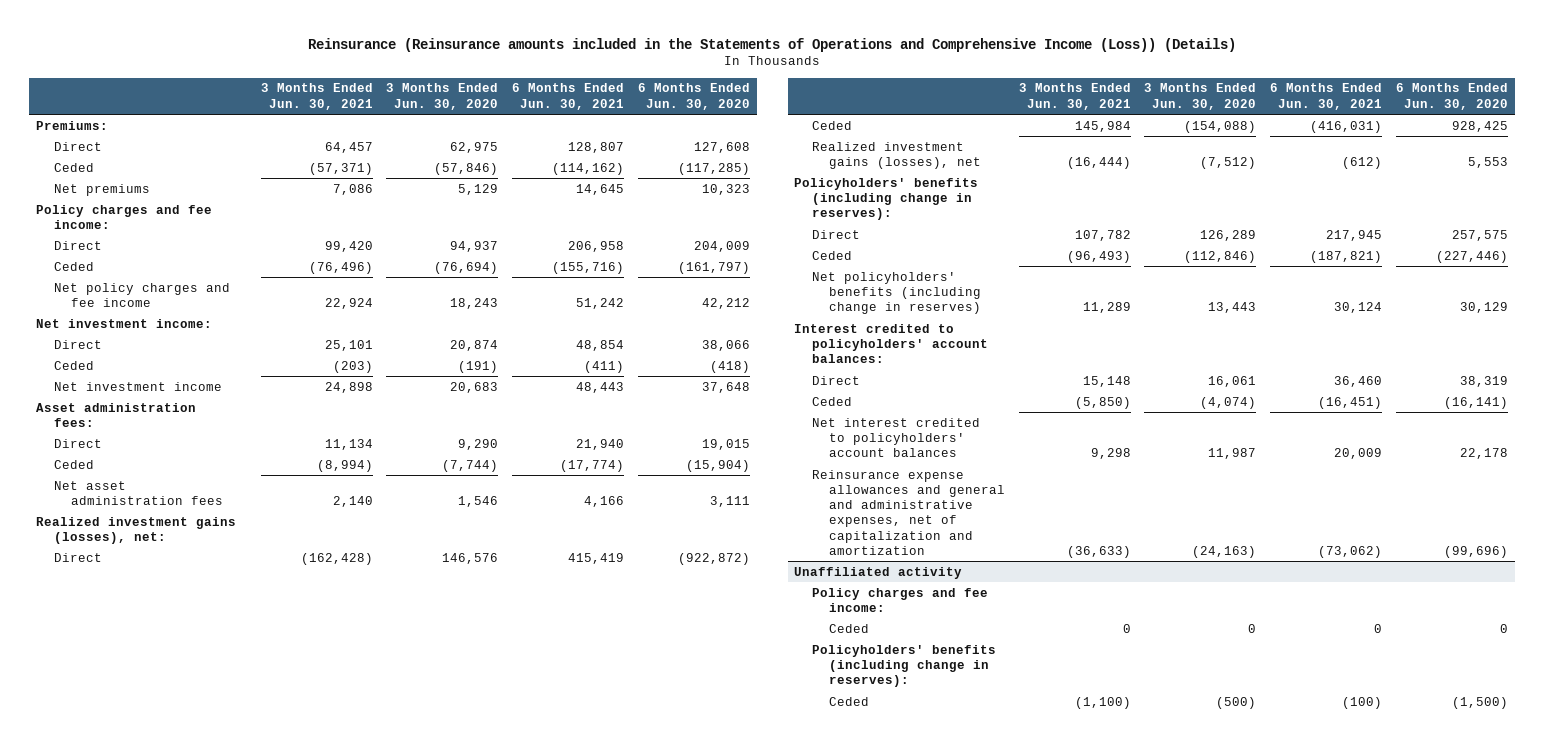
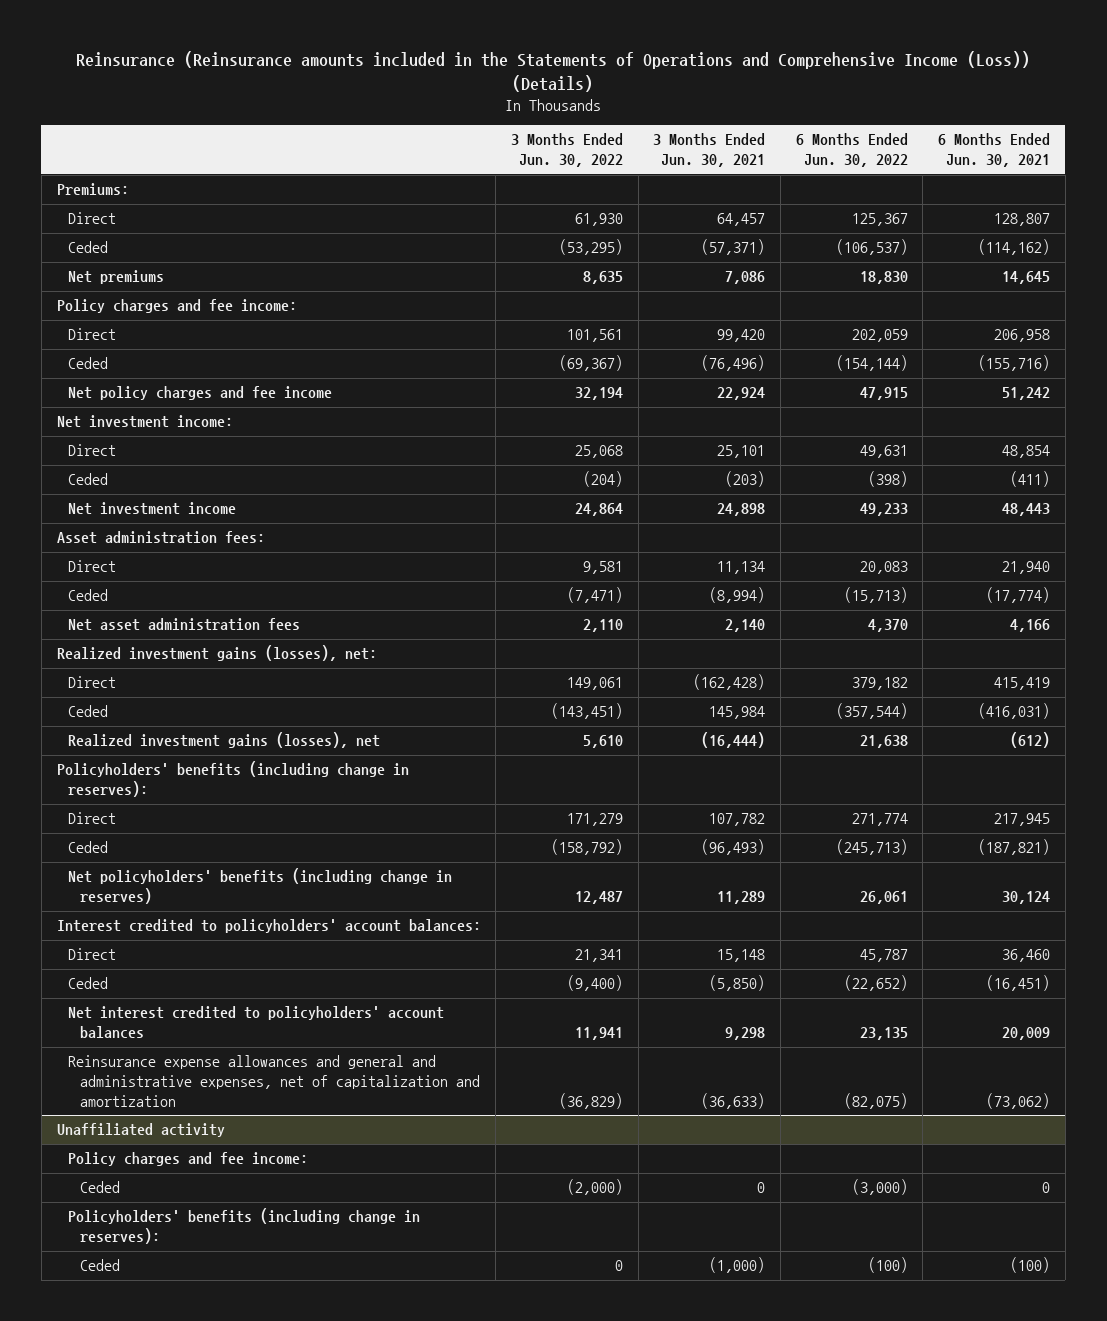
- | 3 Months Ended Jun. 30, 2021 | 3 Months Ended Jun. 30, 2020 | 6 Months Ended Jun. 30, 2021 | 6 Months Ended Jun. 30, 2020
+ | 3 Months Ended Jun. 30, 2022 | 3 Months Ended Jun. 30, 2021 | 6 Months Ended Jun. 30, 2022 | 6 Months Ended Jun. 30, 2021
@ Unaffiliated activity
- Ceded | (1,100) | (500) | (100) | (1,500)
+ Ceded | 0 | (1,000) | (100) | (100)

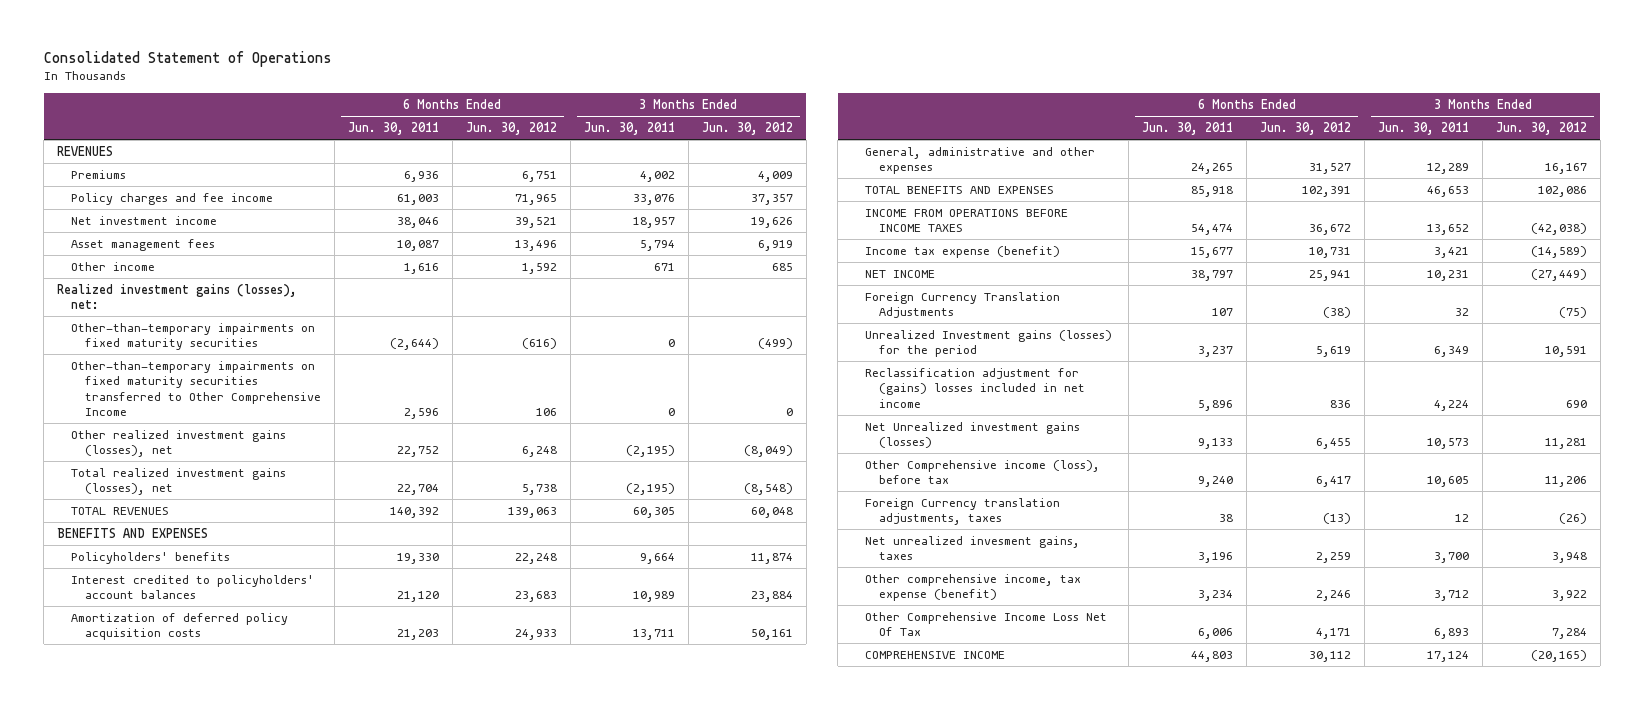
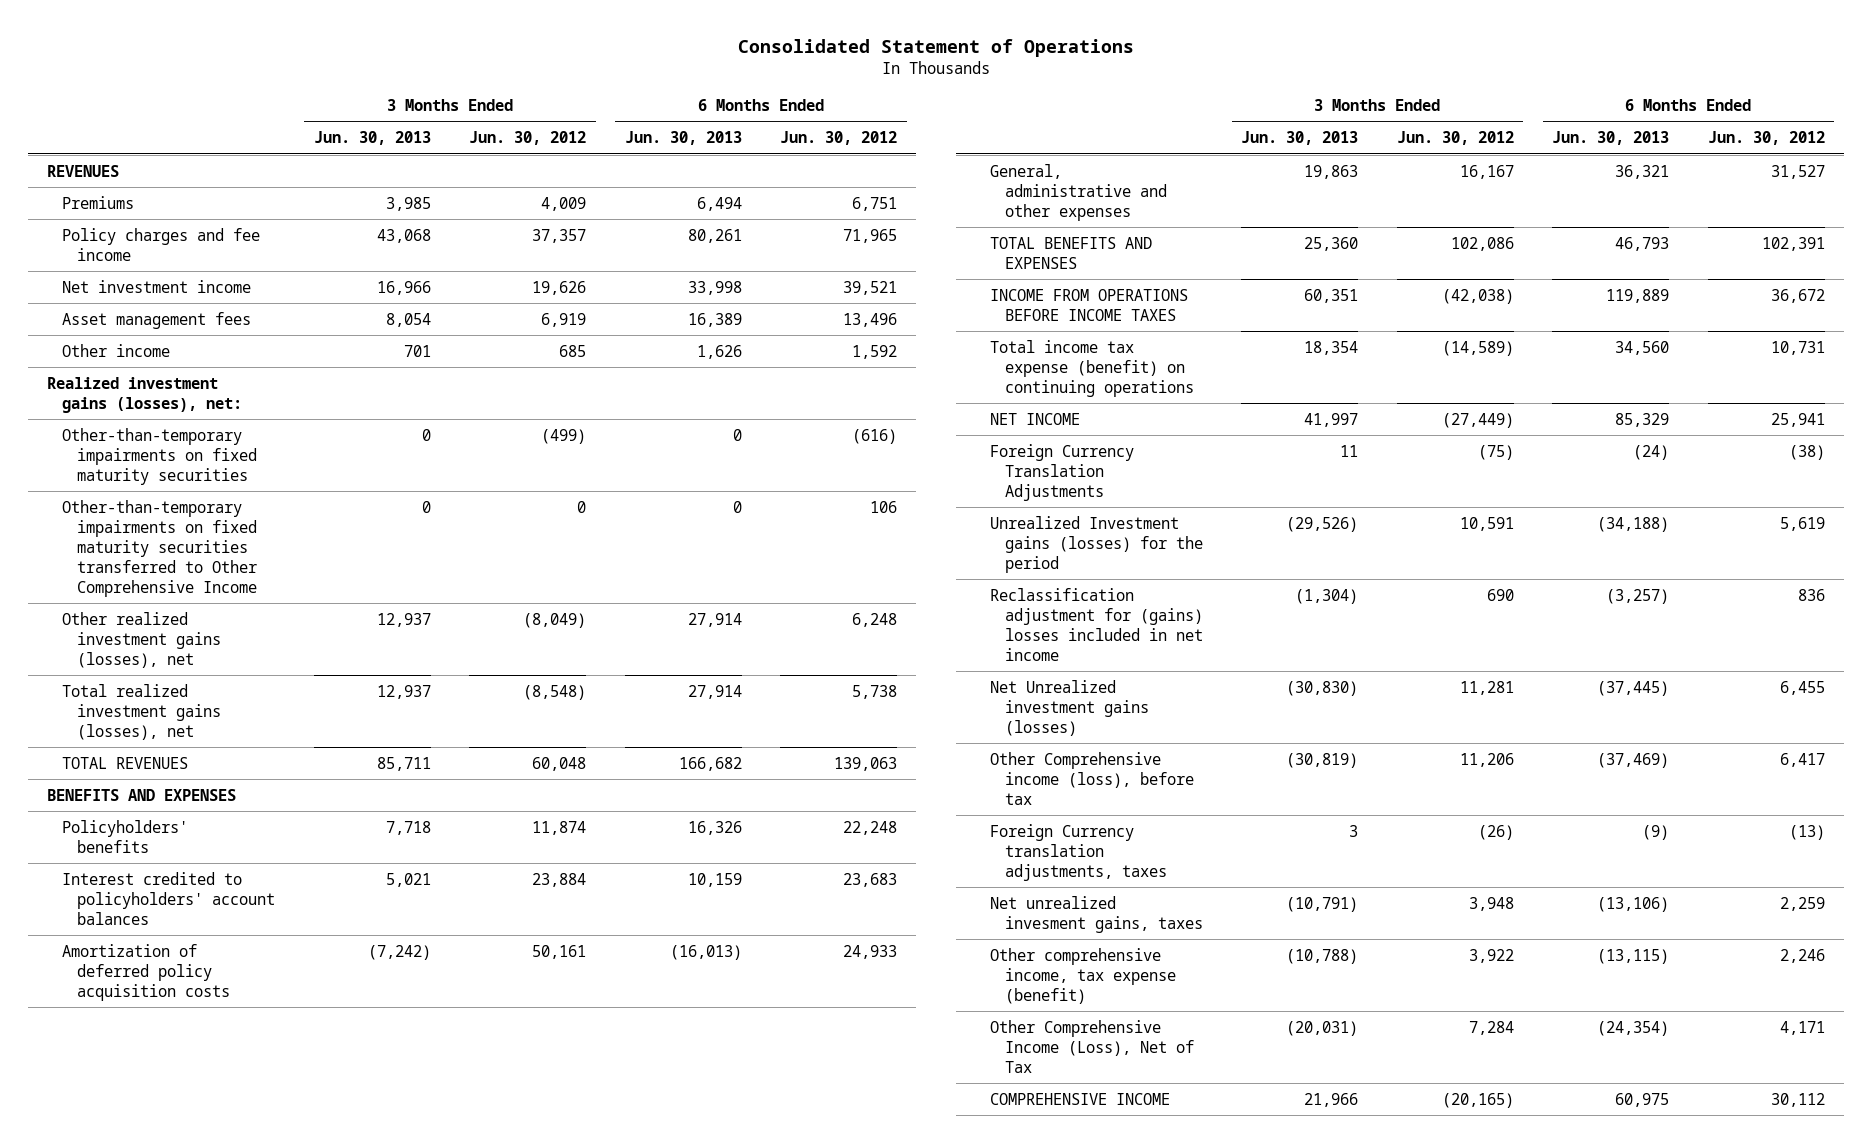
- | 6 Months Ended Jun. 30, 2011 | 6 Months Ended Jun. 30, 2012 | 3 Months Ended Jun. 30, 2011 | 3 Months Ended Jun. 30, 2012
+ | 3 Months Ended Jun. 30, 2013 | 3 Months Ended Jun. 30, 2012 | 6 Months Ended Jun. 30, 2013 | 6 Months Ended Jun. 30, 2012
- Income tax expense (benefit) | 15,677 | 10,731 | 3,421 | (14,589)
+ Total income tax expense (benefit) on continuing operations | 18,354 | (14,589) | 34,560 | 10,731
- Other Comprehensive Income Loss Net Of Tax | 6,006 | 4,171 | 6,893 | 7,284
+ Other Comprehensive Income (Loss), Net of Tax | (20,031) | 7,284 | (24,354) | 4,171

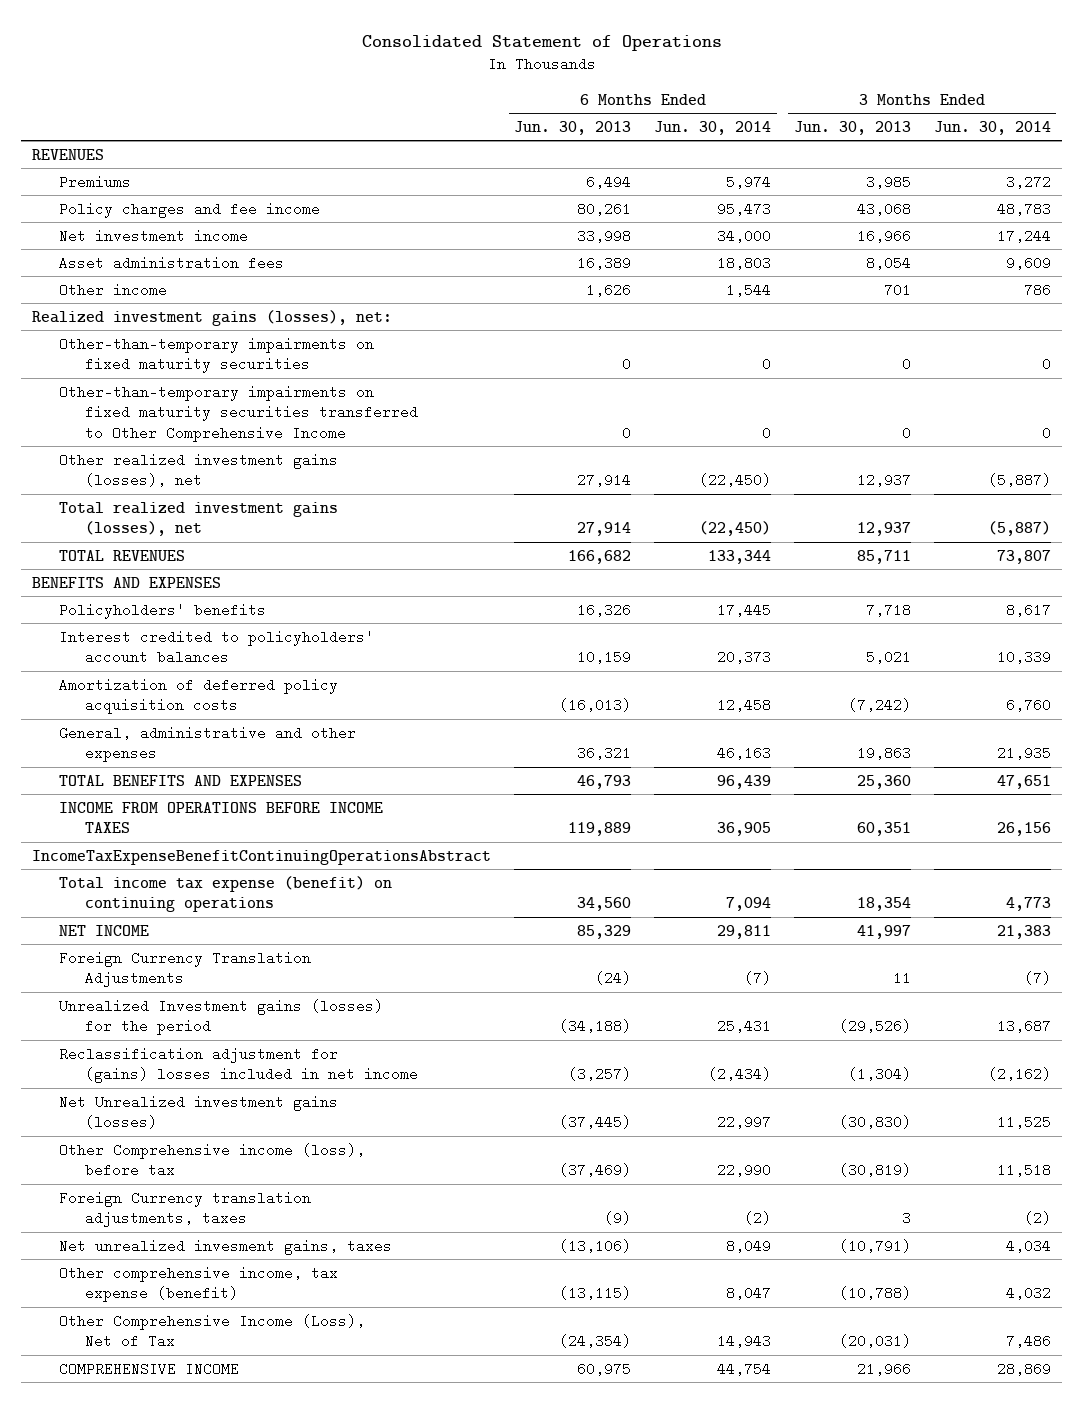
- | 3 Months Ended Jun. 30, 2013 | 3 Months Ended Jun. 30, 2012 | 6 Months Ended Jun. 30, 2013 | 6 Months Ended Jun. 30, 2012
+ | 6 Months Ended Jun. 30, 2013 | 6 Months Ended Jun. 30, 2014 | 3 Months Ended Jun. 30, 2013 | 3 Months Ended Jun. 30, 2014
- Asset management fees | 8,054 | 6,919 | 16,389 | 13,496
+ Asset administration fees | 16,389 | 18,803 | 8,054 | 9,609
+ IncomeTaxExpenseBenefitContinuingOperationsAbstract

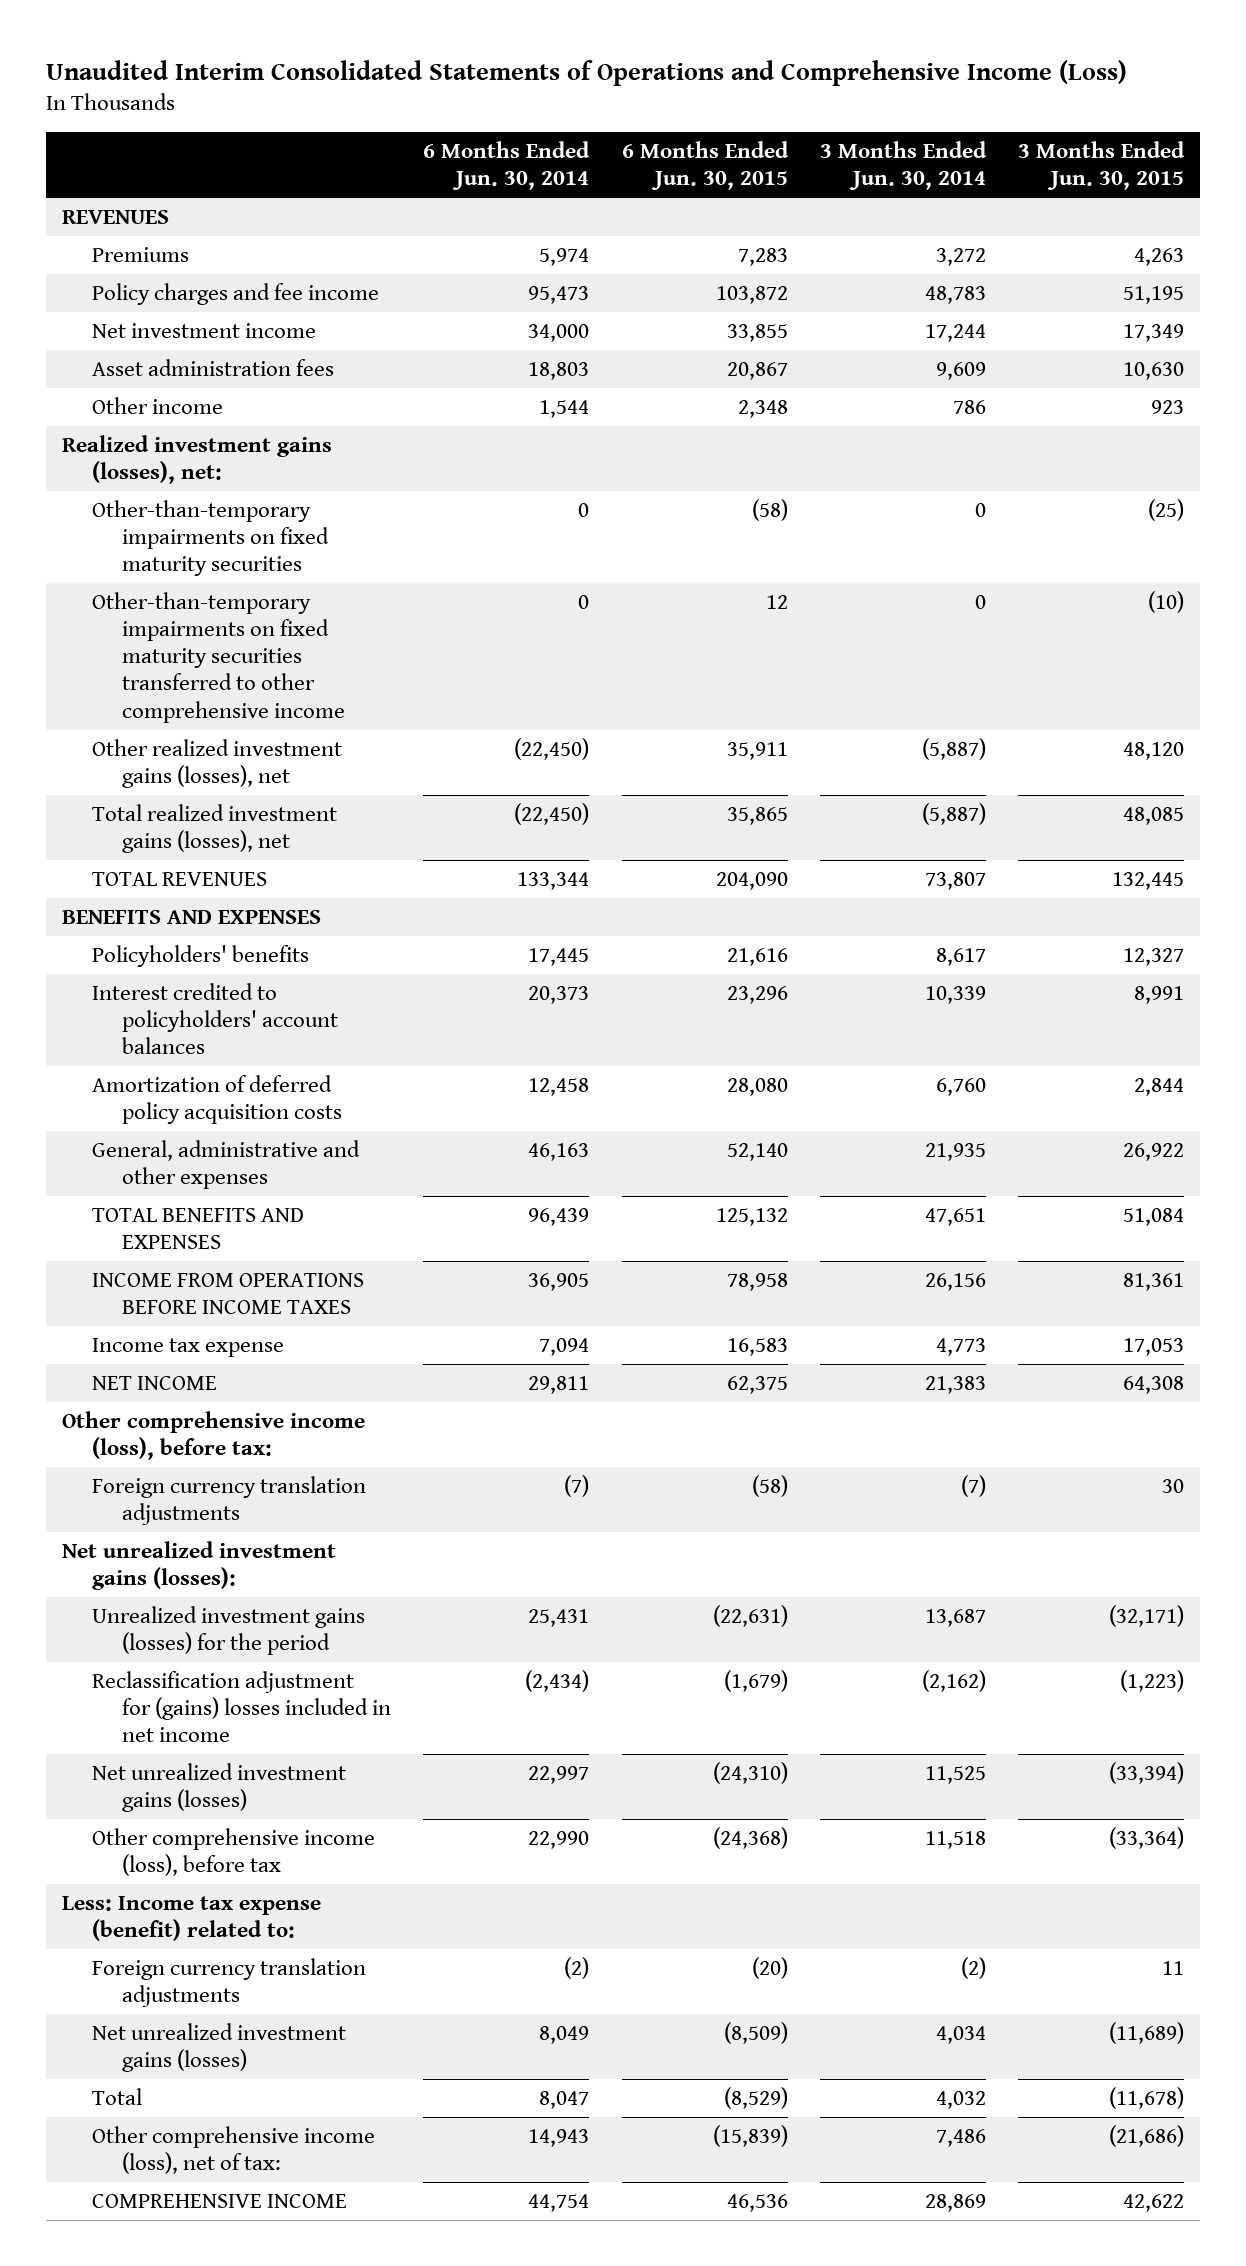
- Consolidated Statement of Operations
+ Unaudited Interim Consolidated Statements of Operations and Comprehensive Income (Loss)
- | 6 Months Ended Jun. 30, 2013 | 6 Months Ended Jun. 30, 2014 | 3 Months Ended Jun. 30, 2013 | 3 Months Ended Jun. 30, 2014
+ | 6 Months Ended Jun. 30, 2014 | 6 Months Ended Jun. 30, 2015 | 3 Months Ended Jun. 30, 2014 | 3 Months Ended Jun. 30, 2015
- Other-than-temporary impairments on fixed maturity securities transferred to Other Comprehensive Income | 0 | 0 | 0 | 0
+ Other-than-temporary impairments on fixed maturity securities transferred to other comprehensive income | 0 | 12 | 0 | (10)
- IncomeTaxExpenseBenefitContinuingOperationsAbstract
- Total income tax expense (benefit) on continuing operations | 34,560 | 7,094 | 18,354 | 4,773
+ Income tax expense | 7,094 | 16,583 | 4,773 | 17,053
- Foreign Currency Translation Adjustments | (24) | (7) | 11 | (7)
- Unrealized Investment gains (losses) for the period | (34,188) | 25,431 | (29,526) | 13,687
+ Other comprehensive income (loss), before tax:
+ Foreign currency translation adjustments | (7) | (58) | (7) | 30
+ Net unrealized investment gains (losses):
+ Unrealized investment gains (losses) for the period | 25,431 | (22,631) | 13,687 | (32,171)
- Net Unrealized investment gains (losses) | (37,445) | 22,997 | (30,830) | 11,525
- Other Comprehensive income (loss), before tax | (37,469) | 22,990 | (30,819) | 11,518
- Foreign Currency translation adjustments, taxes | (9) | (2) | 3 | (2)
- Net unrealized invesment gains, taxes | (13,106) | 8,049 | (10,791) | 4,034
- Other comprehensive income, tax expense (benefit) | (13,115) | 8,047 | (10,788) | 4,032
- Other Comprehensive Income (Loss), Net of Tax | (24,354) | 14,943 | (20,031) | 7,486
+ Net unrealized investment gains (losses) | 22,997 | (24,310) | 11,525 | (33,394)
+ Other comprehensive income (loss), before tax | 22,990 | (24,368) | 11,518 | (33,364)
+ Less: Income tax expense (benefit) related to:
+ Foreign currency translation adjustments | (2) | (20) | (2) | 11
+ Net unrealized investment gains (losses) | 8,049 | (8,509) | 4,034 | (11,689)
+ Total | 8,047 | (8,529) | 4,032 | (11,678)
+ Other comprehensive income (loss), net of tax: | 14,943 | (15,839) | 7,486 | (21,686)

